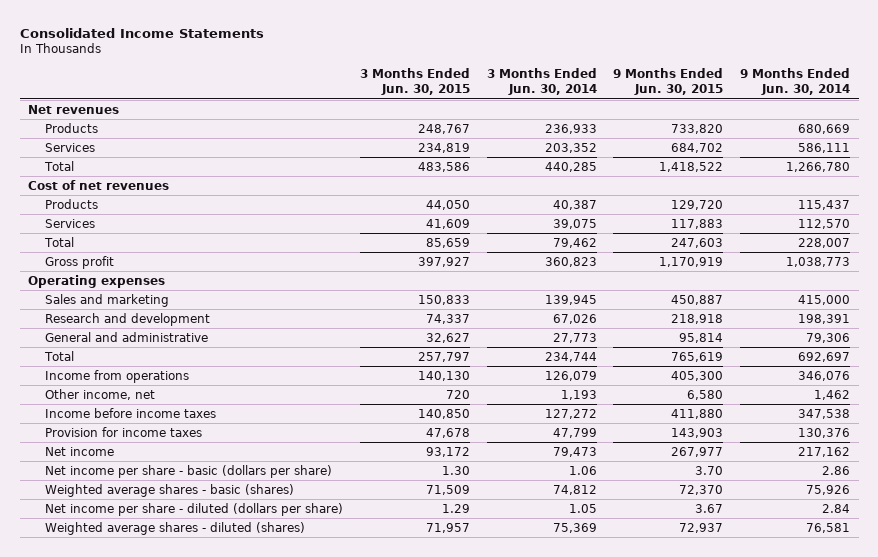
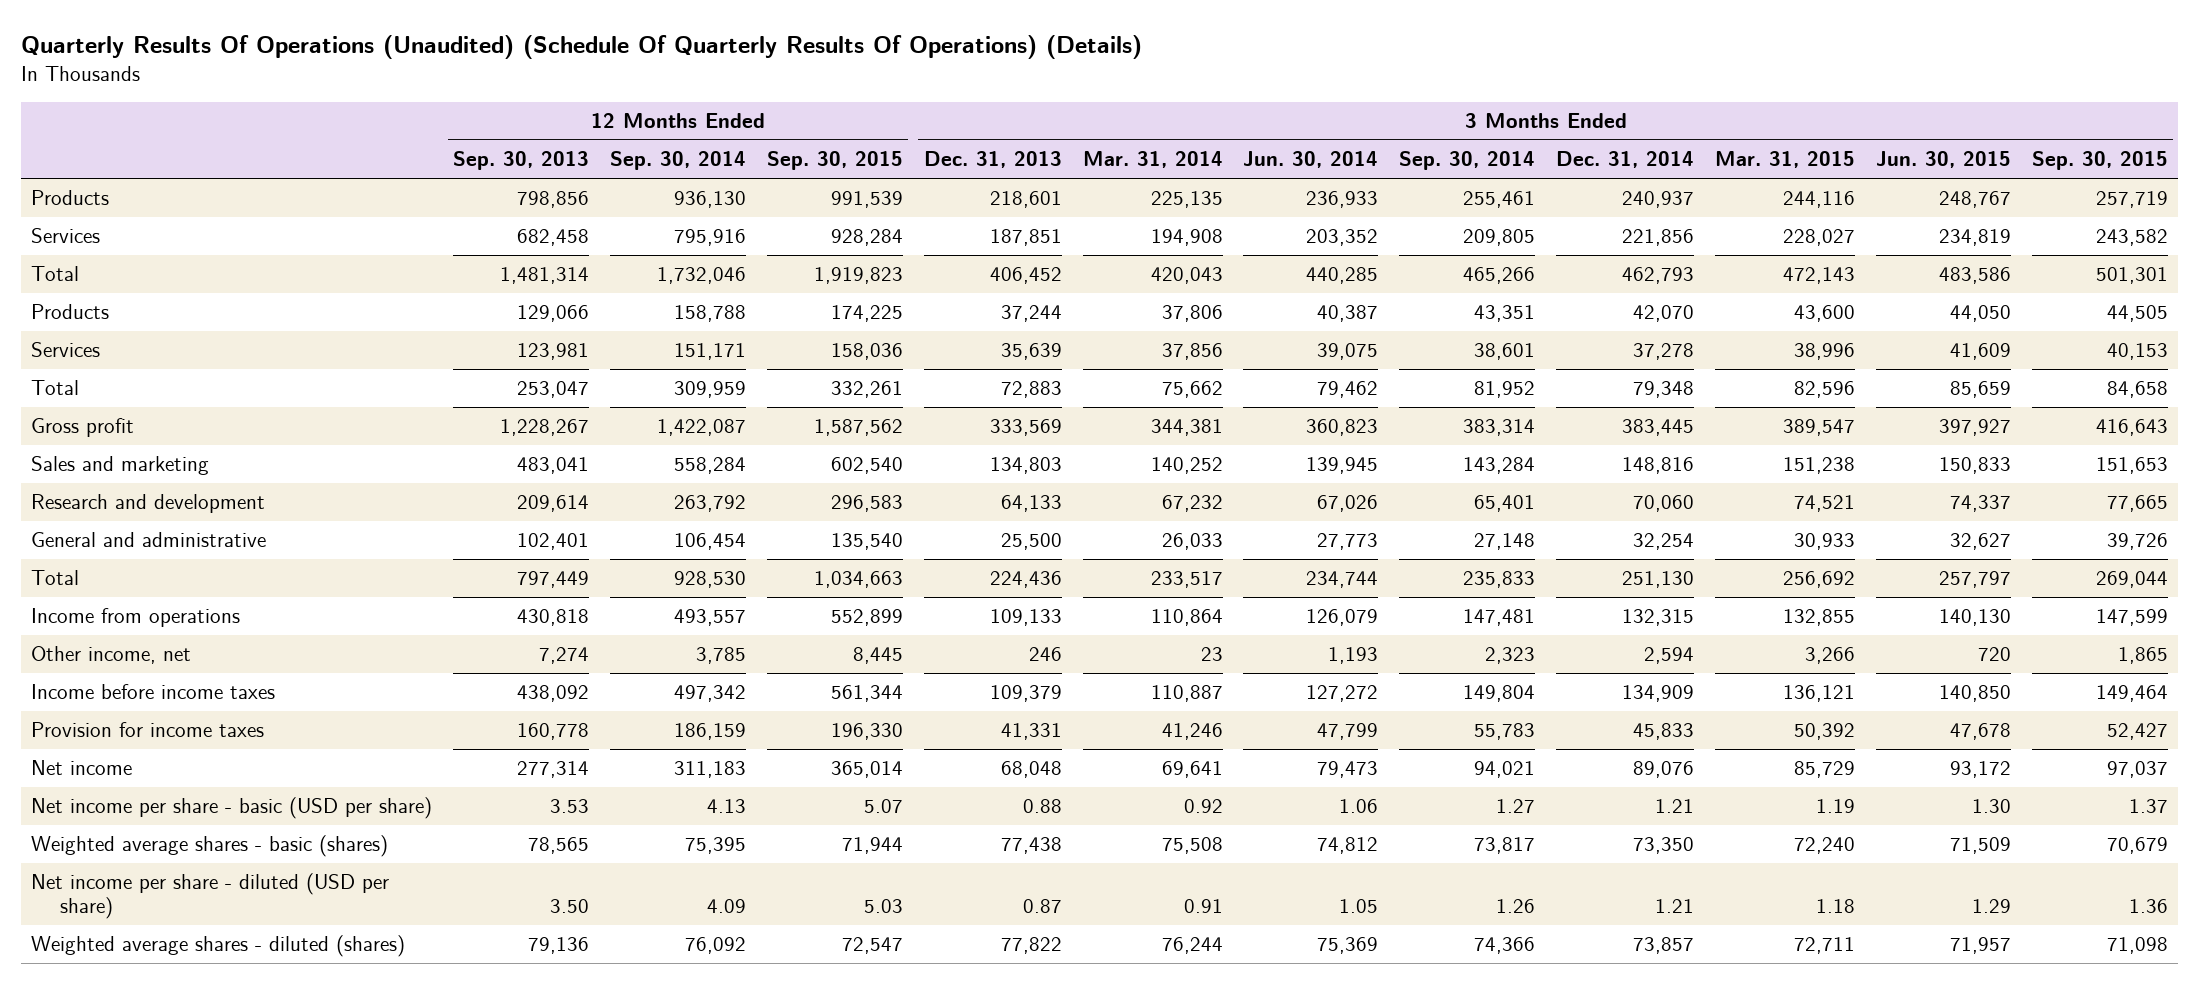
- Consolidated Income Statements
+ Quarterly Results Of Operations (Unaudited) (Schedule Of Quarterly Results Of Operations) (Details)
- | 3 Months Ended Jun. 30, 2015 | 3 Months Ended Jun. 30, 2014 | 9 Months Ended Jun. 30, 2015 | 9 Months Ended Jun. 30, 2014
+ | 12 Months Ended Sep. 30, 2013 | 12 Months Ended Sep. 30, 2014 | 12 Months Ended Sep. 30, 2015 | 3 Months Ended Dec. 31, 2013 | 3 Months Ended Mar. 31, 2014 | 3 Months Ended Jun. 30, 2014 | 3 Months Ended Sep. 30, 2014 | 3 Months Ended Dec. 31, 2014 | 3 Months Ended Mar. 31, 2015 | 3 Months Ended Jun. 30, 2015 | 3 Months Ended Sep. 30, 2015
- Net revenues
- Cost of net revenues
- Operating expenses
- Net income per share - basic (dollars per share) | 1.30 | 1.06 | 3.70 | 2.86
+ Net income per share - basic (USD per share) | 3.53 | 4.13 | 5.07 | 0.88 | 0.92 | 1.06 | 1.27 | 1.21 | 1.19 | 1.30 | 1.37
- Net income per share - diluted (dollars per share) | 1.29 | 1.05 | 3.67 | 2.84
+ Net income per share - diluted (USD per share) | 3.50 | 4.09 | 5.03 | 0.87 | 0.91 | 1.05 | 1.26 | 1.21 | 1.18 | 1.29 | 1.36

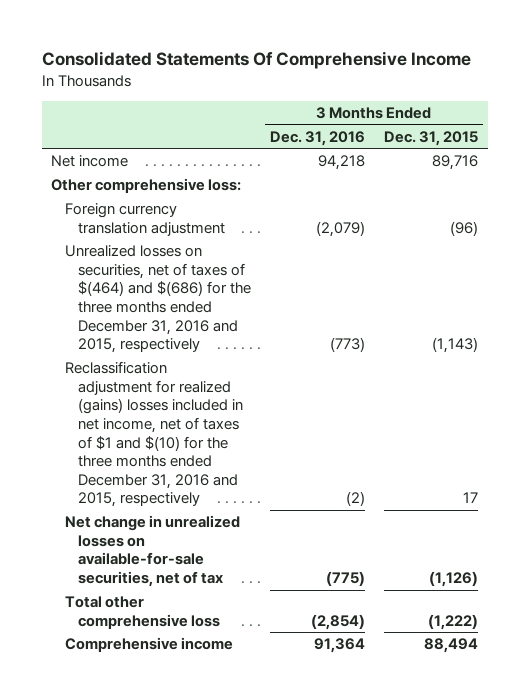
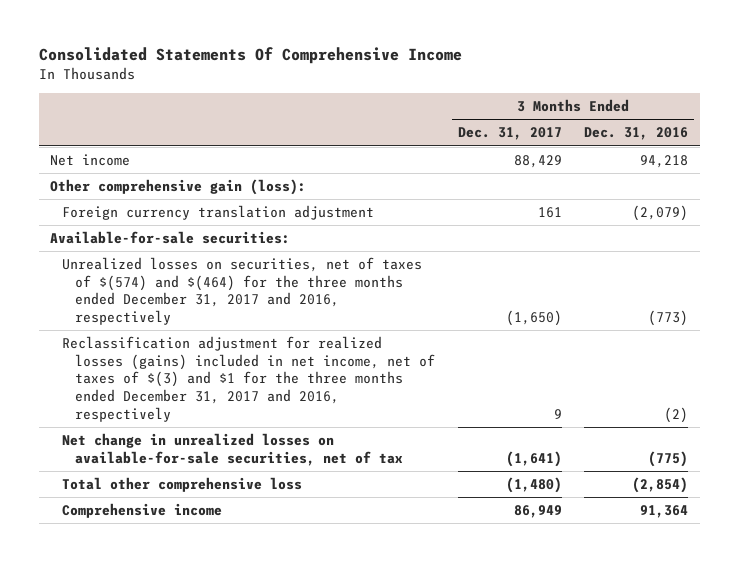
- | 3 Months Ended Dec. 31, 2016 | 3 Months Ended Dec. 31, 2015
+ | 3 Months Ended Dec. 31, 2017 | 3 Months Ended Dec. 31, 2016
- Other comprehensive loss:
+ Other comprehensive gain (loss):
- Unrealized losses on securities, net of taxes of $(464) and $(686) for the three months ended December 31, 2016 and 2015, respectively | (773) | (1,143)
- Reclassification adjustment for realized (gains) losses included in net income, net of taxes of $1 and $(10) for the three months ended December 31, 2016 and 2015, respectively | (2) | 17
+ Available-for-sale securities:
+ Unrealized losses on securities, net of taxes of $(574) and $(464) for the three months ended December 31, 2017 and 2016, respectively | (1,650) | (773)
+ Reclassification adjustment for realized losses (gains) included in net income, net of taxes of $(3) and $1 for the three months ended December 31, 2017 and 2016, respectively | 9 | (2)

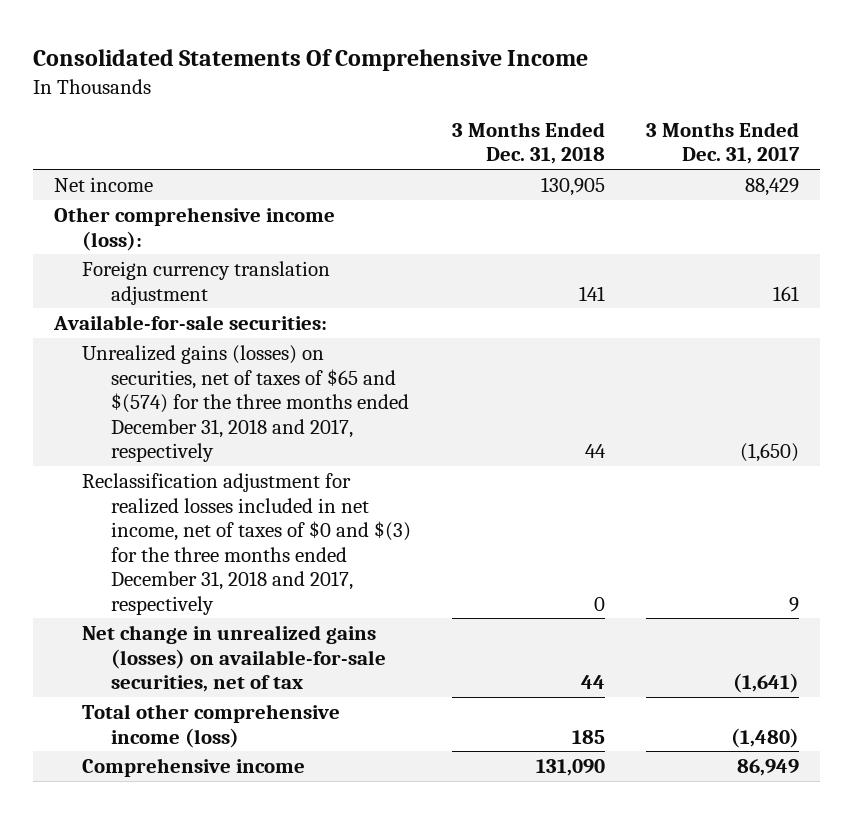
- | 3 Months Ended Dec. 31, 2017 | 3 Months Ended Dec. 31, 2016
+ | 3 Months Ended Dec. 31, 2018 | 3 Months Ended Dec. 31, 2017
- Other comprehensive gain (loss):
+ Other comprehensive income (loss):
- Unrealized losses on securities, net of taxes of $(574) and $(464) for the three months ended December 31, 2017 and 2016, respectively | (1,650) | (773)
- Reclassification adjustment for realized losses (gains) included in net income, net of taxes of $(3) and $1 for the three months ended December 31, 2017 and 2016, respectively | 9 | (2)
- Net change in unrealized losses on available-for-sale securities, net of tax | (1,641) | (775)
- Total other comprehensive loss | (1,480) | (2,854)
+ Unrealized gains (losses) on securities, net of taxes of $65 and $(574) for the three months ended December 31, 2018 and 2017, respectively | 44 | (1,650)
+ Reclassification adjustment for realized losses included in net income, net of taxes of $0 and $(3) for the three months ended December 31, 2018 and 2017, respectively | 0 | 9
+ Net change in unrealized gains (losses) on available-for-sale securities, net of tax | 44 | (1,641)
+ Total other comprehensive income (loss) | 185 | (1,480)

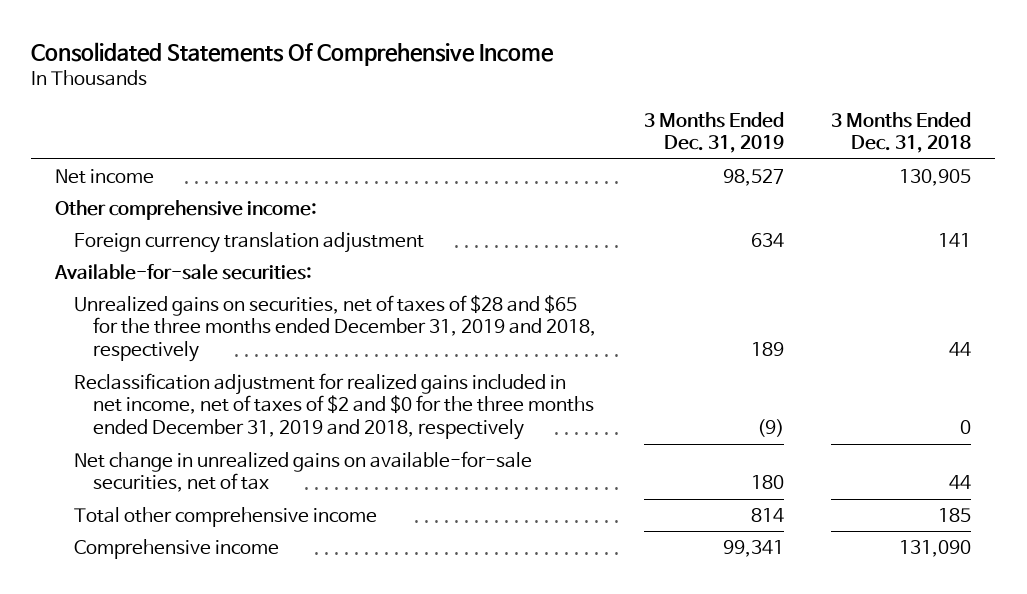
- | 3 Months Ended Dec. 31, 2018 | 3 Months Ended Dec. 31, 2017
+ | 3 Months Ended Dec. 31, 2019 | 3 Months Ended Dec. 31, 2018
- Other comprehensive income (loss):
+ Other comprehensive income:
- Unrealized gains (losses) on securities, net of taxes of $65 and $(574) for the three months ended December 31, 2018 and 2017, respectively | 44 | (1,650)
- Reclassification adjustment for realized losses included in net income, net of taxes of $0 and $(3) for the three months ended December 31, 2018 and 2017, respectively | 0 | 9
- Net change in unrealized gains (losses) on available-for-sale securities, net of tax | 44 | (1,641)
- Total other comprehensive income (loss) | 185 | (1,480)
+ Unrealized gains on securities, net of taxes of $28 and $65 for the three months ended December 31, 2019 and 2018, respectively | 189 | 44
+ Reclassification adjustment for realized gains included in net income, net of taxes of $2 and $0 for the three months ended December 31, 2019 and 2018, respectively | (9) | 0
+ Net change in unrealized gains on available-for-sale securities, net of tax | 180 | 44
+ Total other comprehensive income | 814 | 185

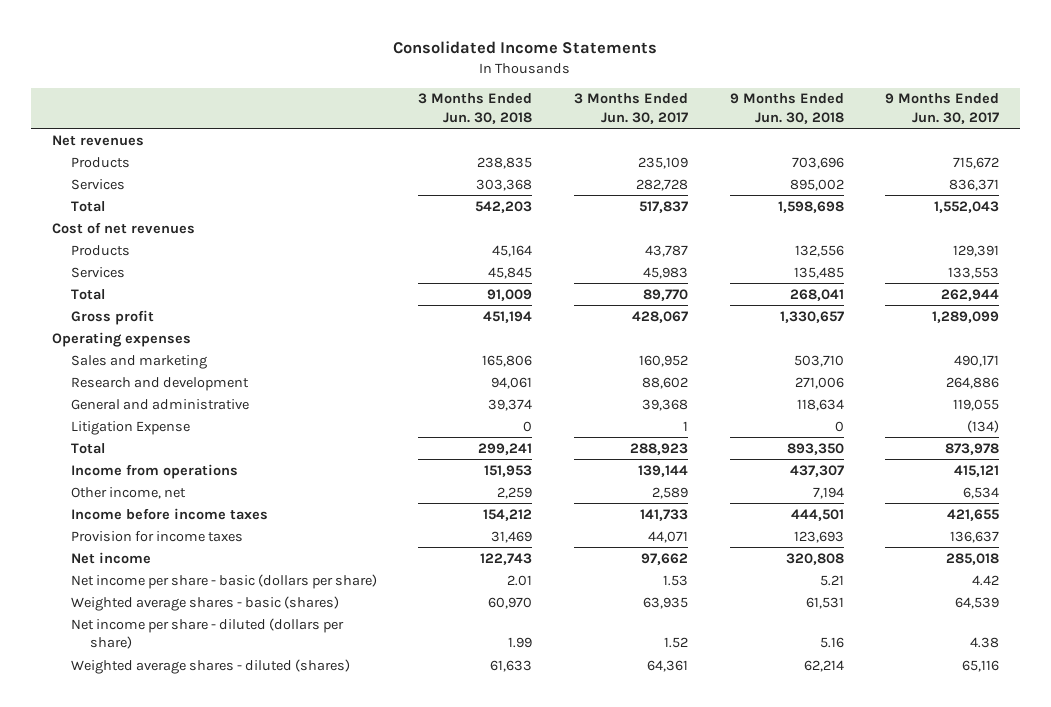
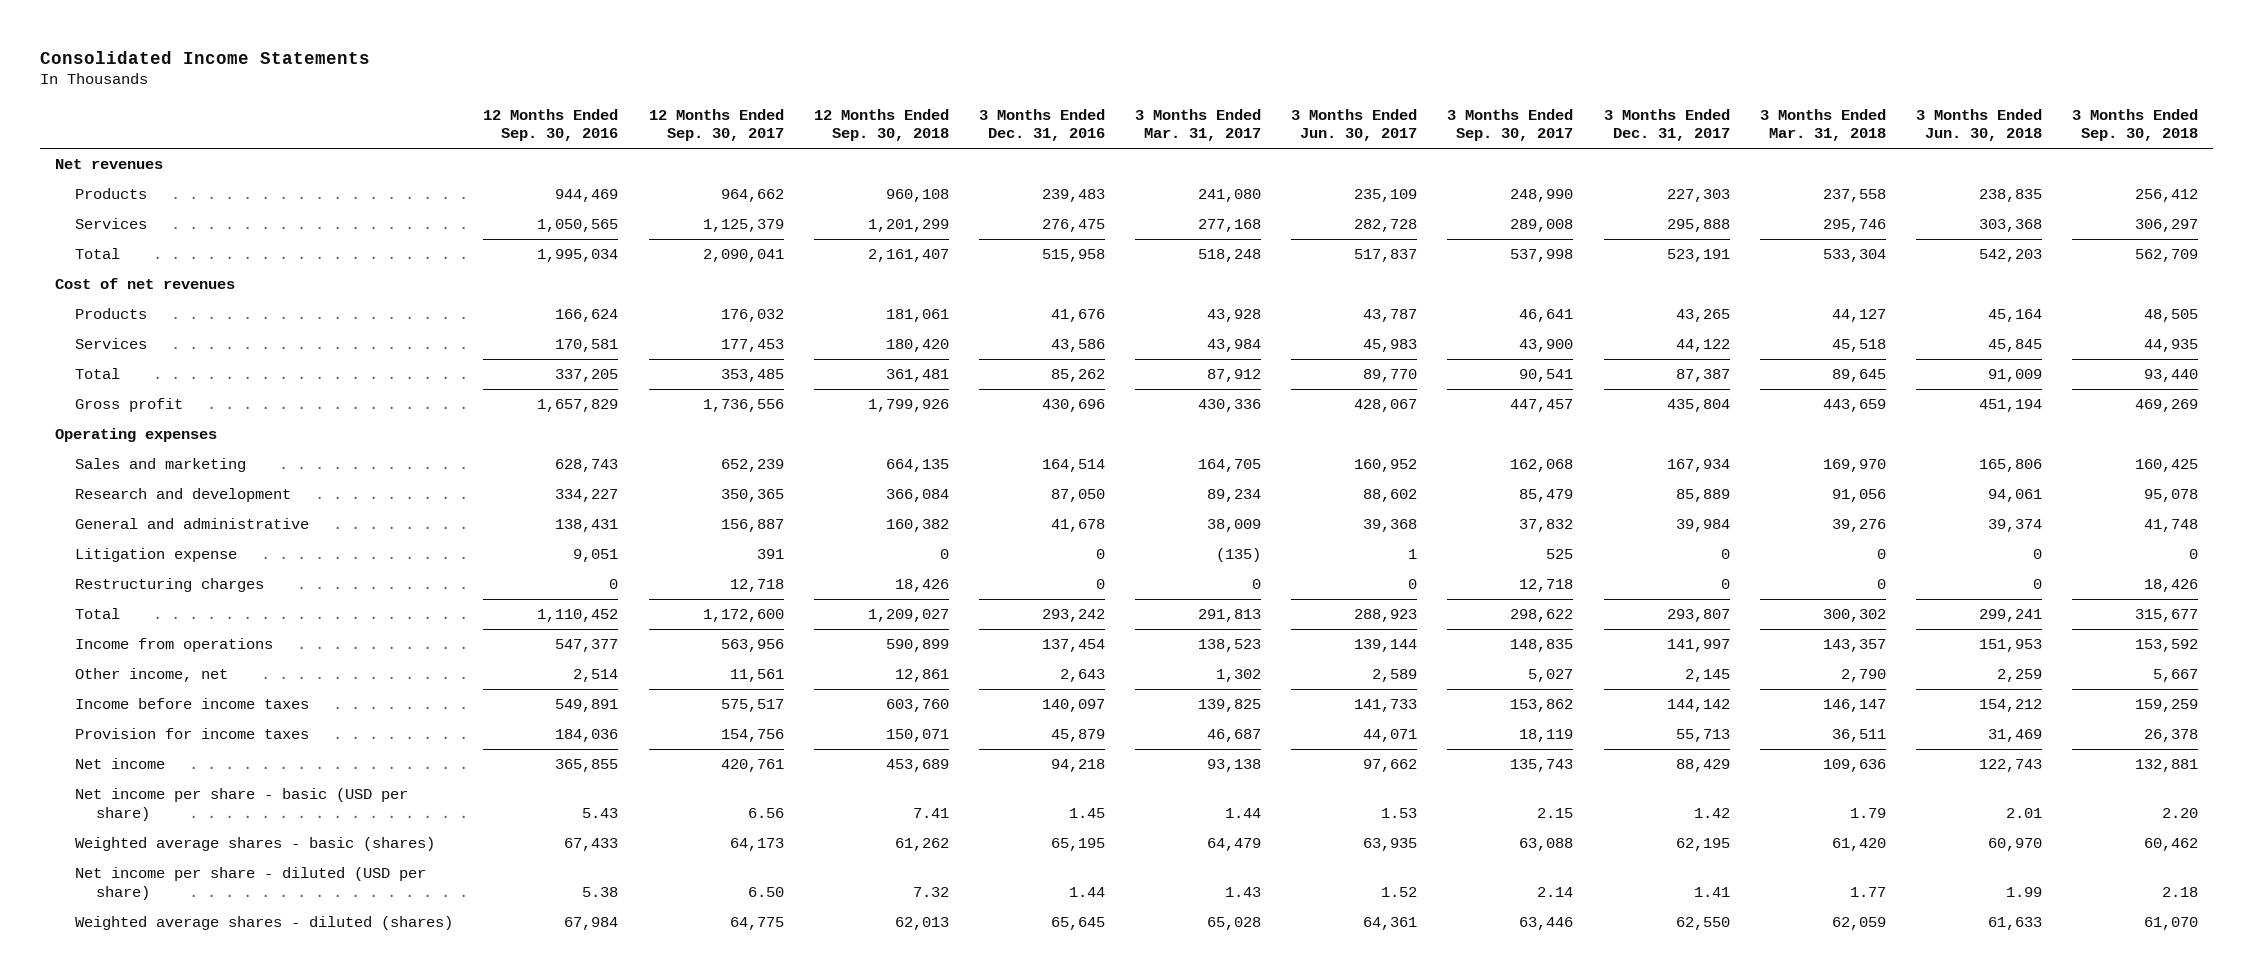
- | 3 Months Ended Jun. 30, 2018 | 3 Months Ended Jun. 30, 2017 | 9 Months Ended Jun. 30, 2018 | 9 Months Ended Jun. 30, 2017
+ | 12 Months Ended Sep. 30, 2016 | 12 Months Ended Sep. 30, 2017 | 12 Months Ended Sep. 30, 2018 | 3 Months Ended Dec. 31, 2016 | 3 Months Ended Mar. 31, 2017 | 3 Months Ended Jun. 30, 2017 | 3 Months Ended Sep. 30, 2017 | 3 Months Ended Dec. 31, 2017 | 3 Months Ended Mar. 31, 2018 | 3 Months Ended Jun. 30, 2018 | 3 Months Ended Sep. 30, 2018
- Litigation Expense | 0 | 1 | 0 | (134)
+ Litigation expense | 9,051 | 391 | 0 | 0 | (135) | 1 | 525 | 0 | 0 | 0 | 0
+ Restructuring charges | 0 | 12,718 | 18,426 | 0 | 0 | 0 | 12,718 | 0 | 0 | 0 | 18,426
- Net income per share - basic (dollars per share) | 2.01 | 1.53 | 5.21 | 4.42
+ Net income per share - basic (USD per share) | 5.43 | 6.56 | 7.41 | 1.45 | 1.44 | 1.53 | 2.15 | 1.42 | 1.79 | 2.01 | 2.20
- Net income per share - diluted (dollars per share) | 1.99 | 1.52 | 5.16 | 4.38
+ Net income per share - diluted (USD per share) | 5.38 | 6.50 | 7.32 | 1.44 | 1.43 | 1.52 | 2.14 | 1.41 | 1.77 | 1.99 | 2.18

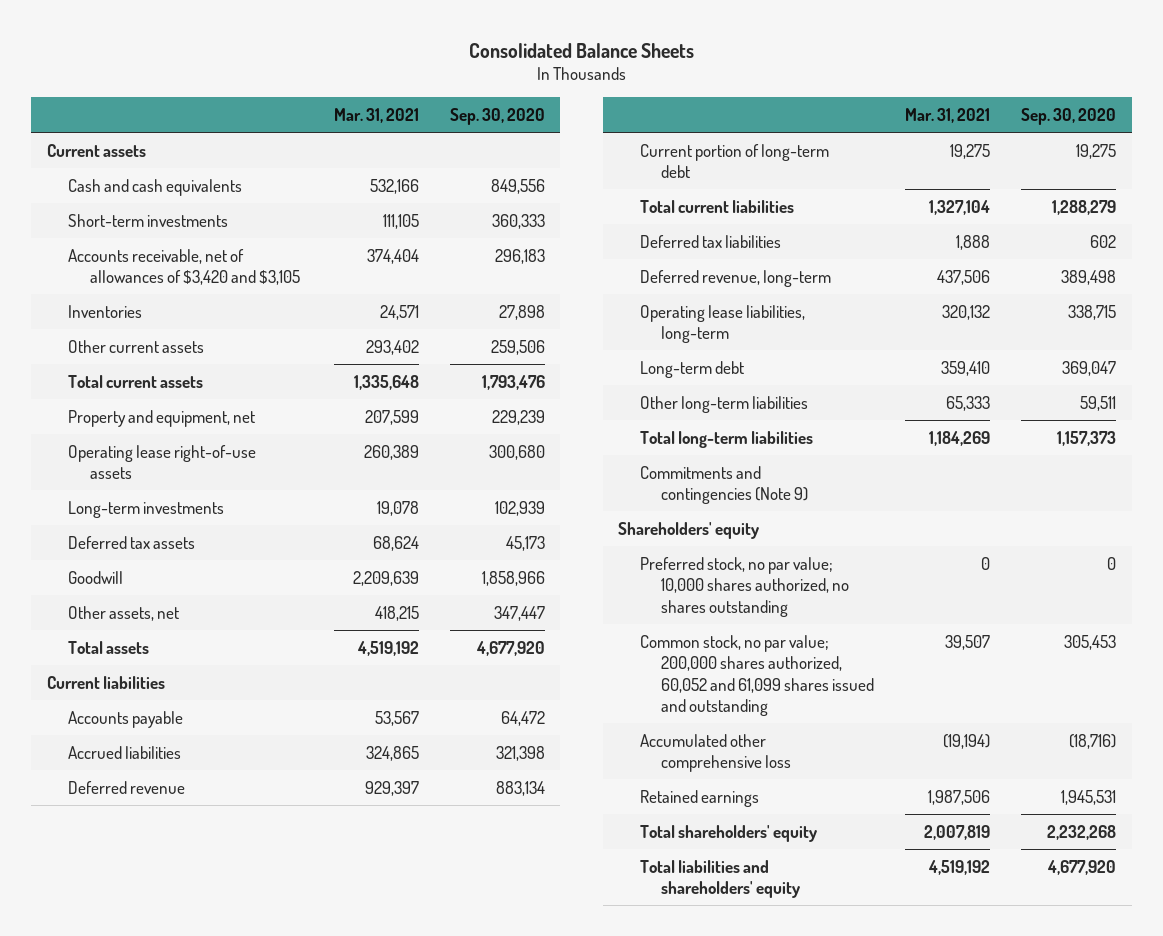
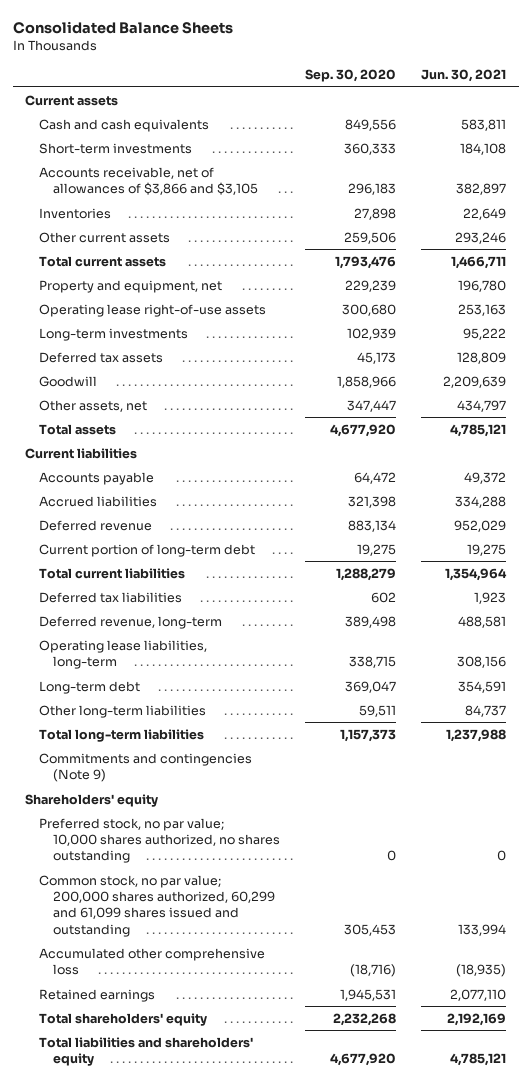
- | Mar. 31, 2021 | Sep. 30, 2020
+ | Sep. 30, 2020 | Jun. 30, 2021
- Accounts receivable, net of allowances of $3,420 and $3,105 | 374,404 | 296,183
+ Accounts receivable, net of allowances of $3,866 and $3,105 | 296,183 | 382,897
- Common stock, no par value; 200,000 shares authorized, 60,052 and 61,099 shares issued and outstanding | 39,507 | 305,453
+ Common stock, no par value; 200,000 shares authorized, 60,299 and 61,099 shares issued and outstanding | 305,453 | 133,994

